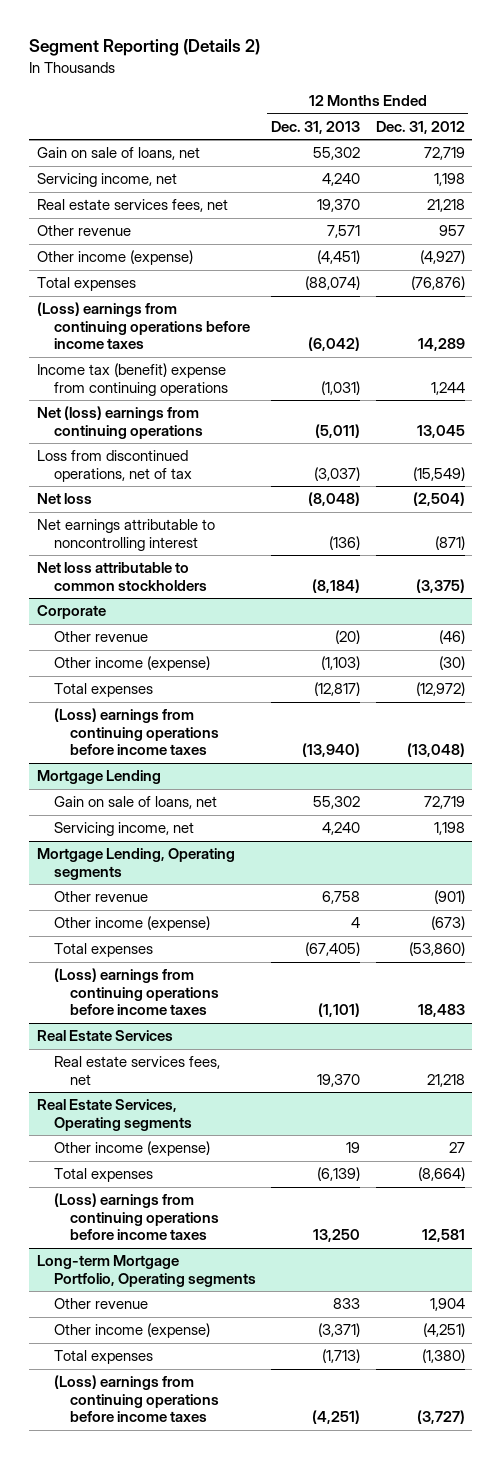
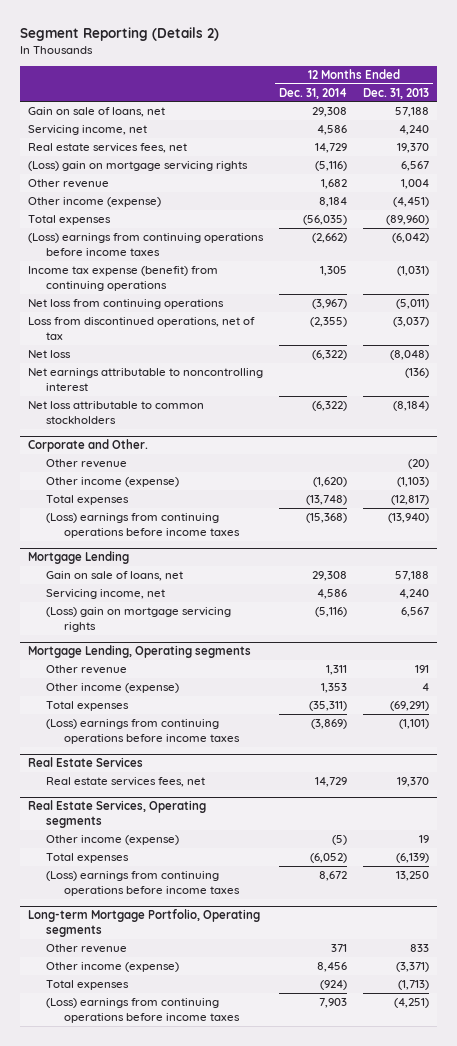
- | 12 Months Ended Dec. 31, 2013 | 12 Months Ended Dec. 31, 2012
+ | 12 Months Ended Dec. 31, 2014 | 12 Months Ended Dec. 31, 2013
- Gain on sale of loans, net | 55,302 | 72,719
+ Gain on sale of loans, net | 29,308 | 57,188
- Other revenue | 7,571 | 957
+ (Loss) gain on mortgage servicing rights | (5,116) | 6,567
+ Other revenue | 1,682 | 1,004
- Total expenses | (88,074) | (76,876)
+ Total expenses | (56,035) | (89,960)
- Income tax (benefit) expense from continuing operations | (1,031) | 1,244
- Net (loss) earnings from continuing operations | (5,011) | 13,045
+ Income tax expense (benefit) from continuing operations | 1,305 | (1,031)
+ Net loss from continuing operations | (3,967) | (5,011)
- Corporate
+ Corporate and Other.
@ Mortgage Lending
- Gain on sale of loans, net | 55,302 | 72,719
+ Gain on sale of loans, net | 29,308 | 57,188
+ (Loss) gain on mortgage servicing rights | (5,116) | 6,567
@ Mortgage Lending, Operating segments
- Other revenue | 6,758 | (901)
+ Other revenue | 1,311 | 191
- Total expenses | (67,405) | (53,860)
+ Total expenses | (35,311) | (69,291)

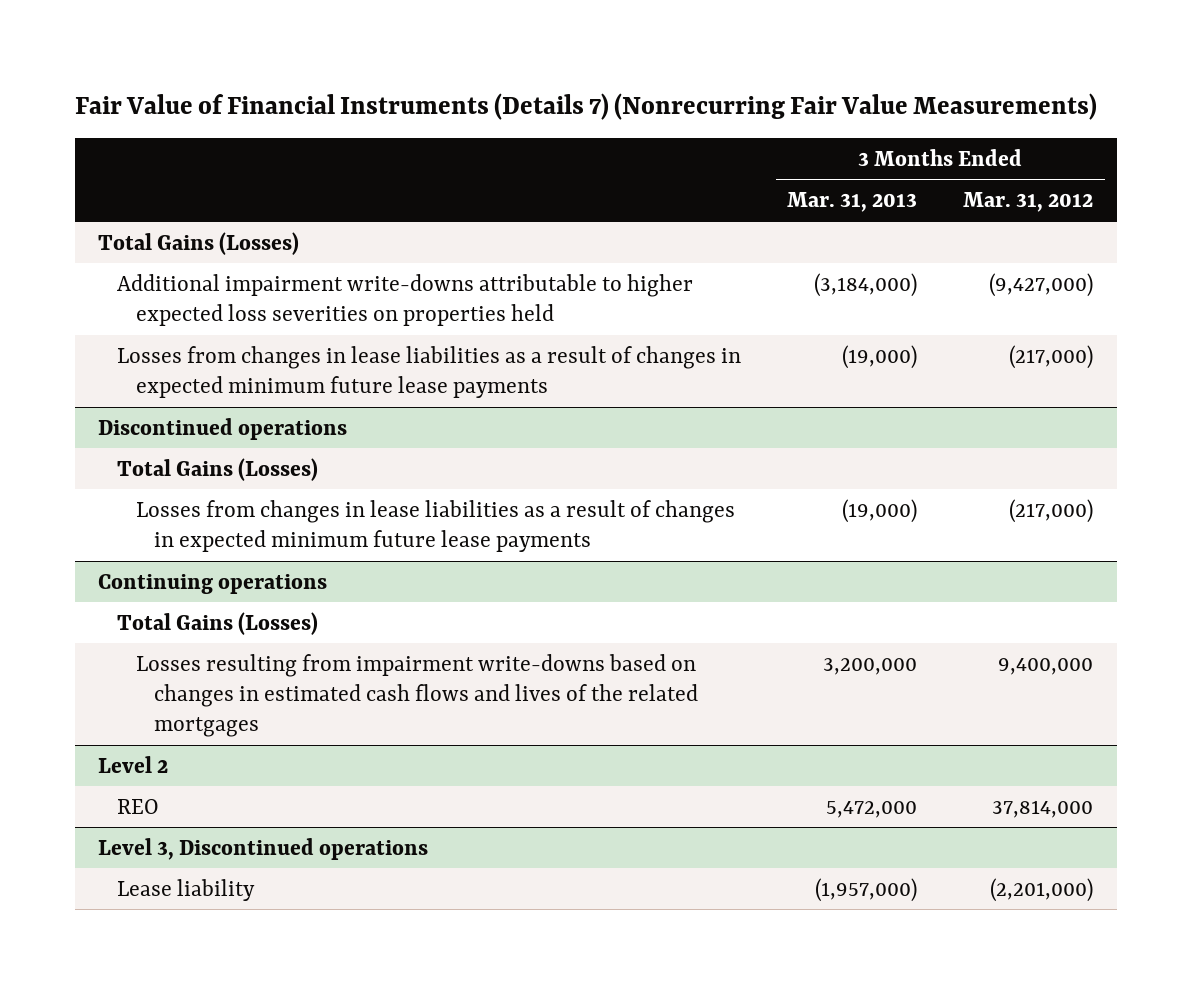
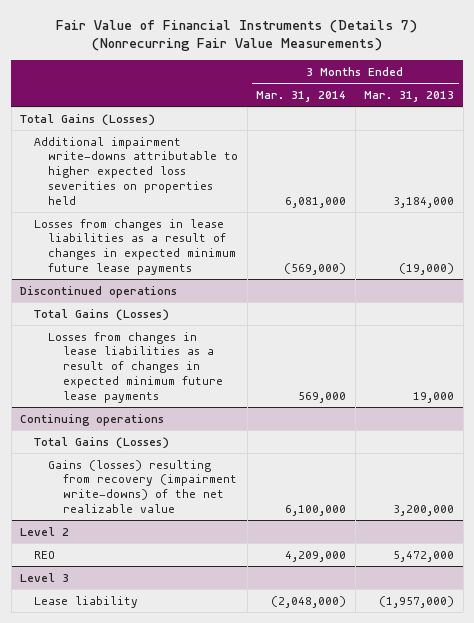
- | 3 Months Ended Mar. 31, 2013 | 3 Months Ended Mar. 31, 2012
+ | 3 Months Ended Mar. 31, 2014 | 3 Months Ended Mar. 31, 2013
- Additional impairment write-downs attributable to higher expected loss severities on properties held | (3,184,000) | (9,427,000)
+ Additional impairment write-downs attributable to higher expected loss severities on properties held | 6,081,000 | 3,184,000
@ Discontinued operations
- Losses from changes in lease liabilities as a result of changes in expected minimum future lease payments | (19,000) | (217,000)
+ Losses from changes in lease liabilities as a result of changes in expected minimum future lease payments | 569,000 | 19,000
@ Continuing operations
- Losses resulting from impairment write-downs based on changes in estimated cash flows and lives of the related mortgages | 3,200,000 | 9,400,000
+ Gains (losses) resulting from recovery (impairment write-downs) of the net realizable value | 6,100,000 | 3,200,000
- Level 3, Discontinued operations
+ Level 3

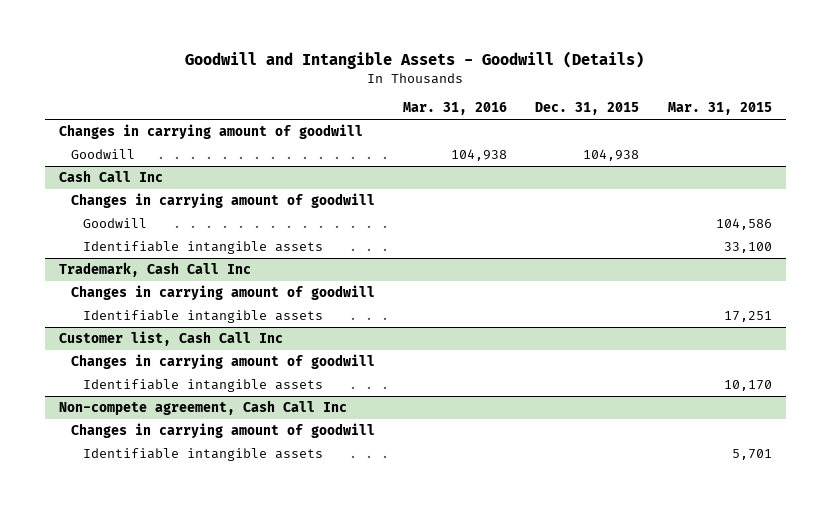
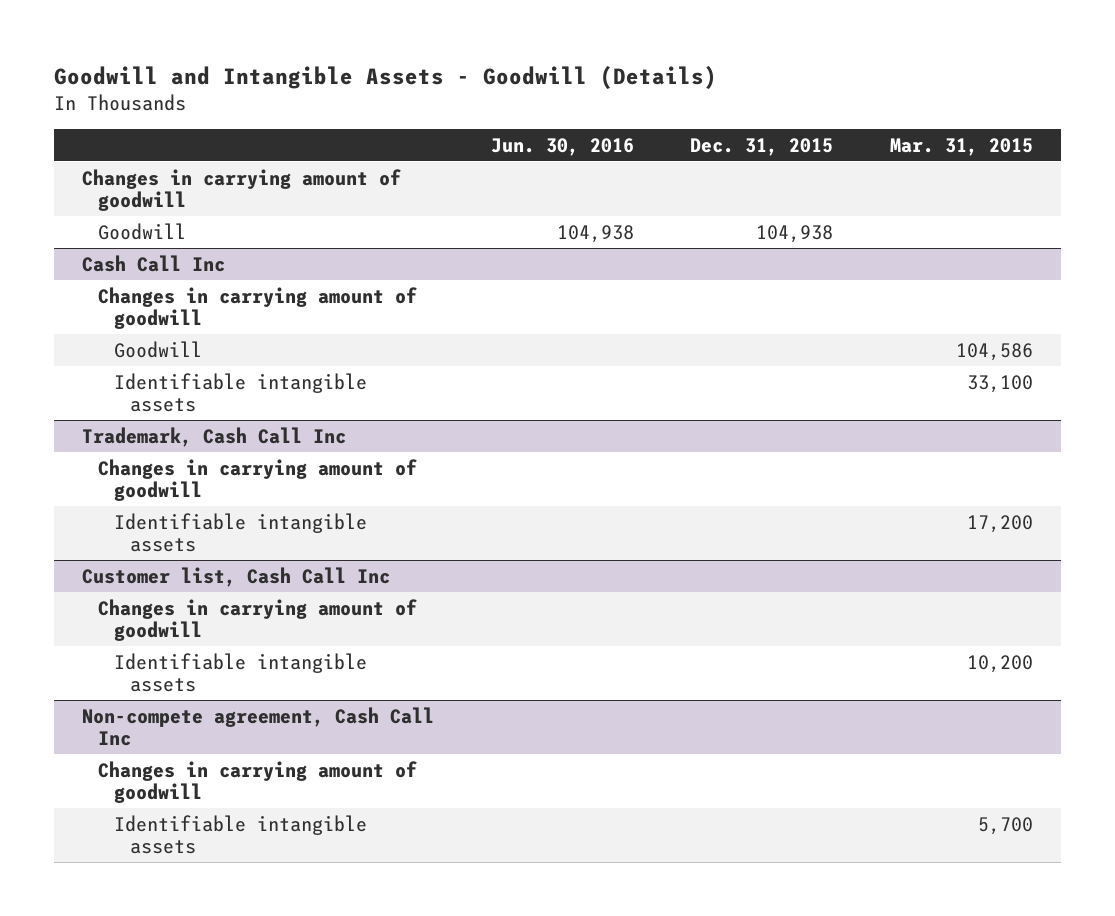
- | Mar. 31, 2016 | Dec. 31, 2015 | Mar. 31, 2015
+ | Jun. 30, 2016 | Dec. 31, 2015 | Mar. 31, 2015
@ Trademark, Cash Call Inc
- Identifiable intangible assets | | | 17,251
+ Identifiable intangible assets | | | 17,200
@ Customer list, Cash Call Inc
- Identifiable intangible assets | | | 10,170
+ Identifiable intangible assets | | | 10,200
@ Non-compete agreement, Cash Call Inc
- Identifiable intangible assets | | | 5,701
+ Identifiable intangible assets | | | 5,700

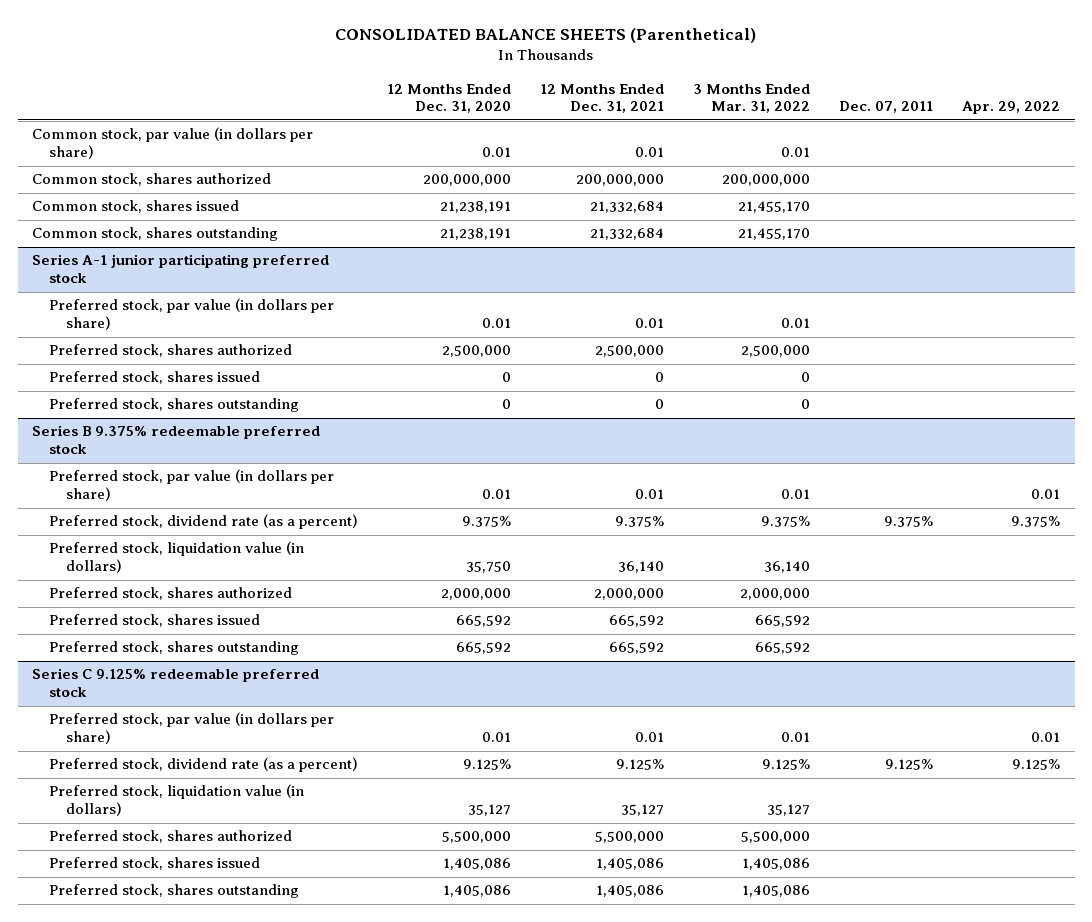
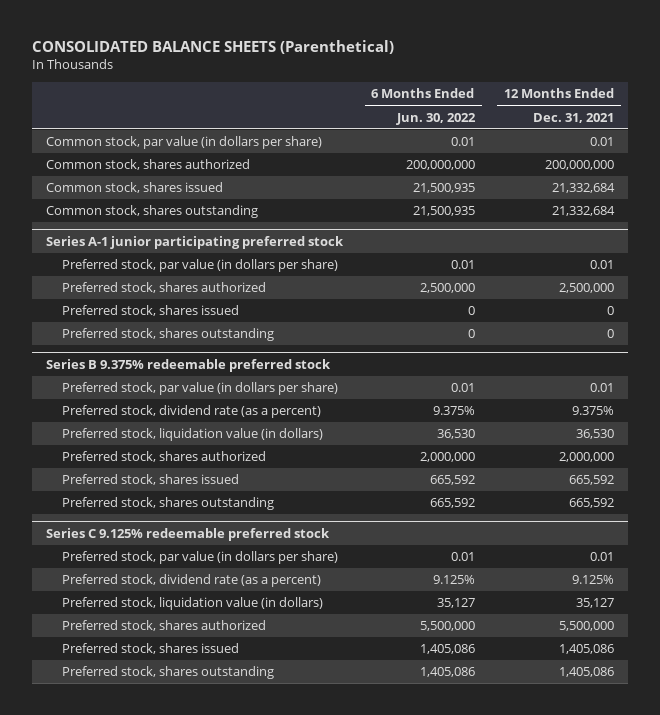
- | 12 Months Ended Dec. 31, 2020 | 12 Months Ended Dec. 31, 2021 | 3 Months Ended Mar. 31, 2022 | Dec. 07, 2011 | Apr. 29, 2022
+ | 6 Months Ended Jun. 30, 2022 | 12 Months Ended Dec. 31, 2021
@ Series B 9.375% redeemable preferred stock
- Preferred stock, liquidation value (in dollars) | 35,750 | 36,140 | 36,140 | |
+ Preferred stock, liquidation value (in dollars) | 36,530 | 36,530

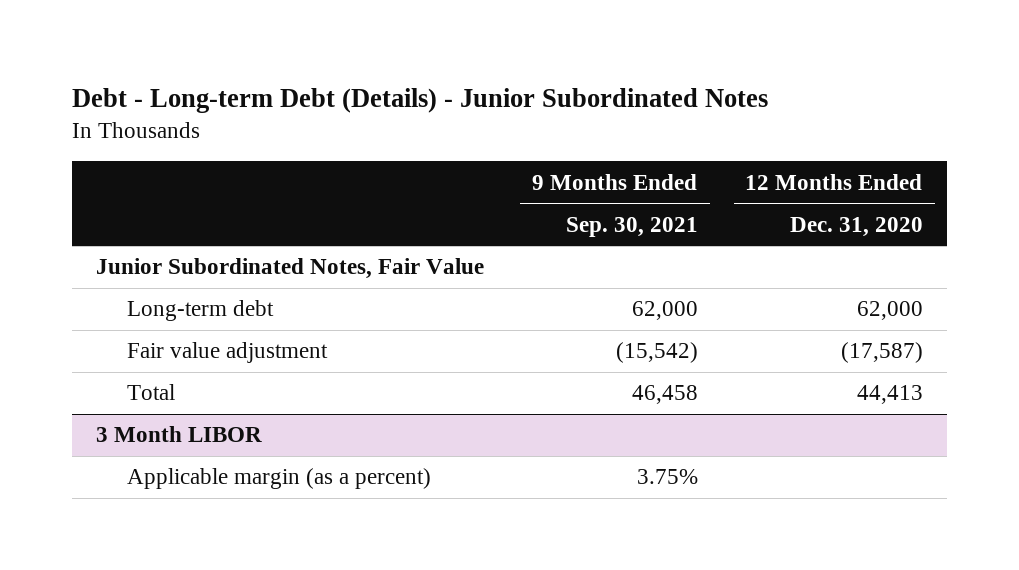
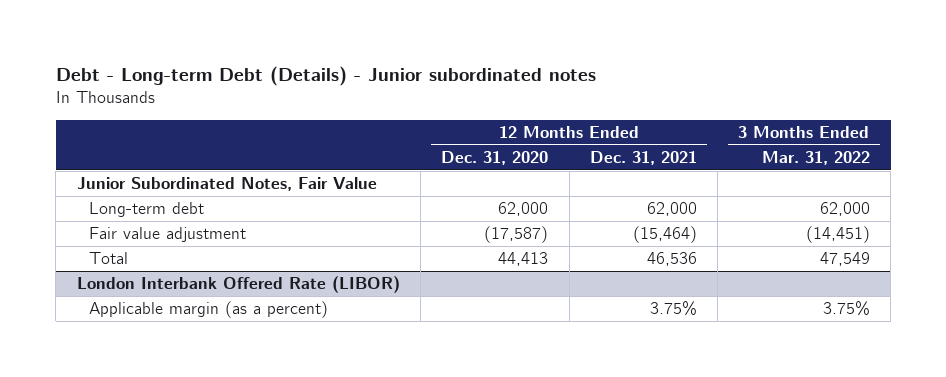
- Debt - Long-term Debt (Details) - Junior Subordinated Notes
+ Debt - Long-term Debt (Details) - Junior subordinated notes
- | 9 Months Ended Sep. 30, 2021 | 12 Months Ended Dec. 31, 2020
+ | 12 Months Ended Dec. 31, 2020 | 12 Months Ended Dec. 31, 2021 | 3 Months Ended Mar. 31, 2022
- 3 Month LIBOR
+ London Interbank Offered Rate (LIBOR)

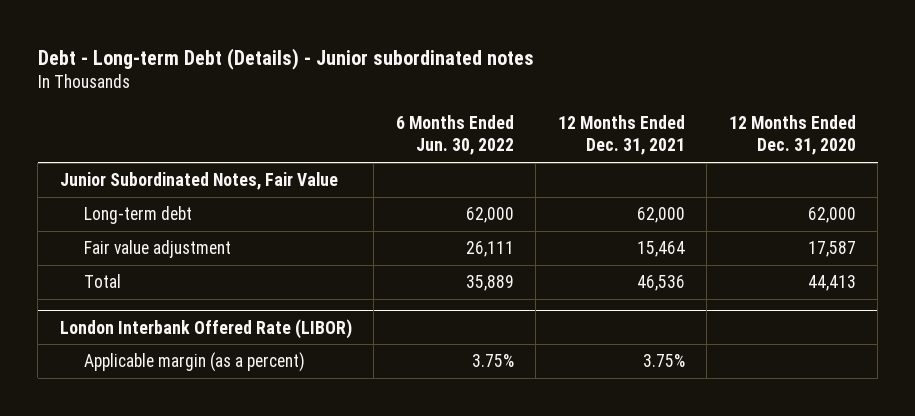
- | 12 Months Ended Dec. 31, 2020 | 12 Months Ended Dec. 31, 2021 | 3 Months Ended Mar. 31, 2022
+ | 6 Months Ended Jun. 30, 2022 | 12 Months Ended Dec. 31, 2021 | 12 Months Ended Dec. 31, 2020
- Fair value adjustment | (17,587) | (15,464) | (14,451)
+ Fair value adjustment | 26,111 | 15,464 | 17,587

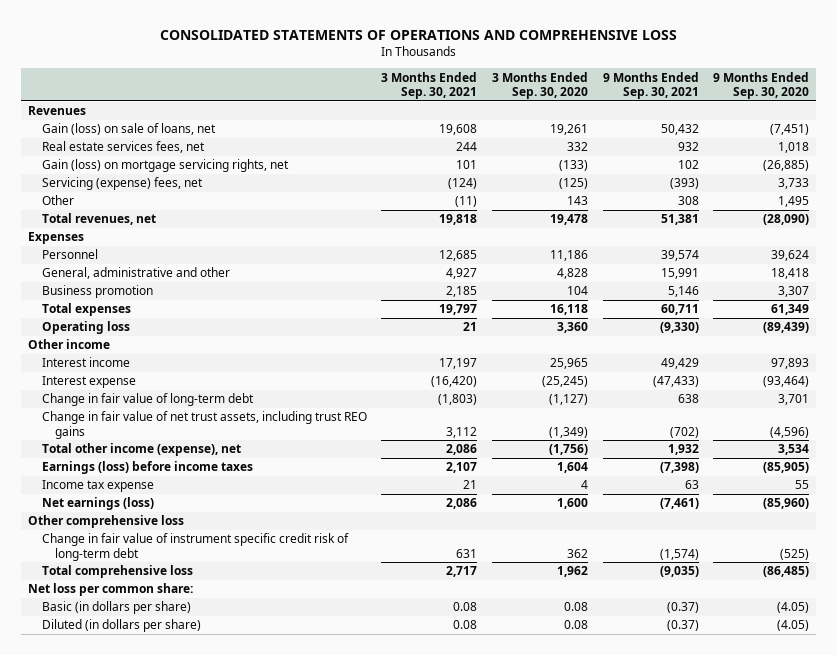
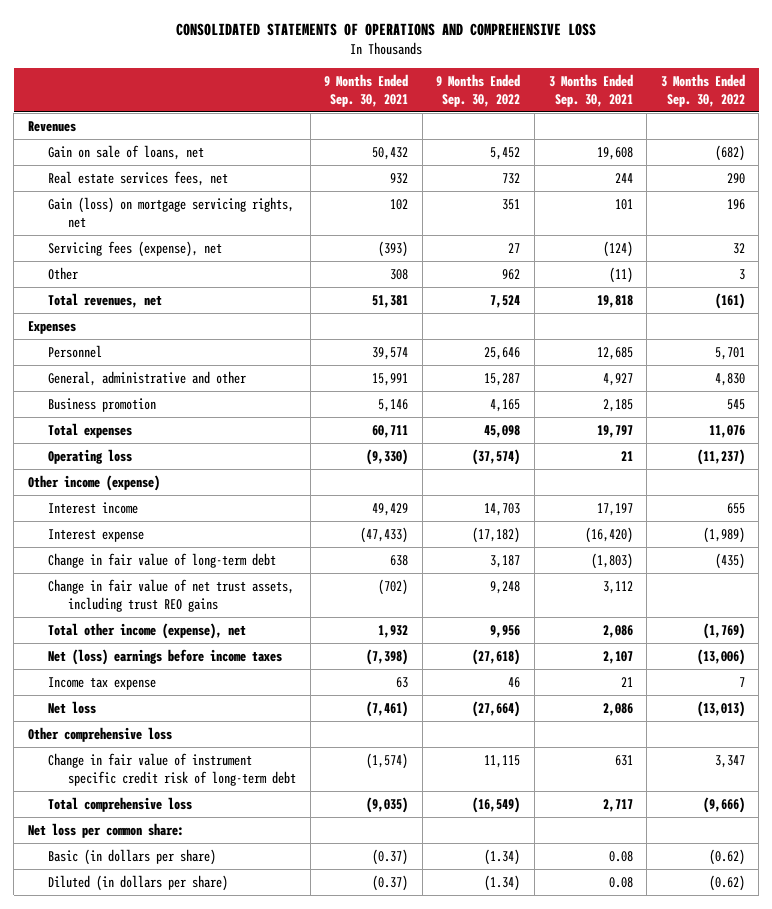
- | 3 Months Ended Sep. 30, 2021 | 3 Months Ended Sep. 30, 2020 | 9 Months Ended Sep. 30, 2021 | 9 Months Ended Sep. 30, 2020
+ | 9 Months Ended Sep. 30, 2021 | 9 Months Ended Sep. 30, 2022 | 3 Months Ended Sep. 30, 2021 | 3 Months Ended Sep. 30, 2022
- Gain (loss) on sale of loans, net | 19,608 | 19,261 | 50,432 | (7,451)
+ Gain on sale of loans, net | 50,432 | 5,452 | 19,608 | (682)
- Servicing (expense) fees, net | (124) | (125) | (393) | 3,733
+ Servicing fees (expense), net | (393) | 27 | (124) | 32
- Other income
+ Other income (expense)
- Earnings (loss) before income taxes | 2,107 | 1,604 | (7,398) | (85,905)
+ Net (loss) earnings before income taxes | (7,398) | (27,618) | 2,107 | (13,006)
- Net earnings (loss) | 2,086 | 1,600 | (7,461) | (85,960)
+ Net loss | (7,461) | (27,664) | 2,086 | (13,013)

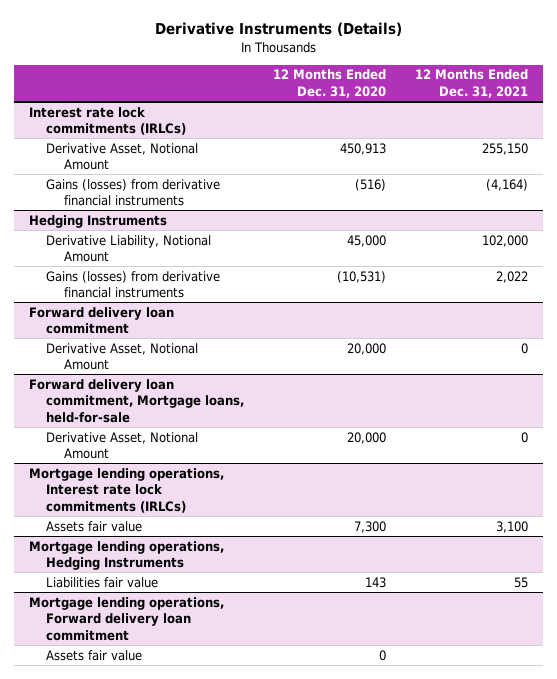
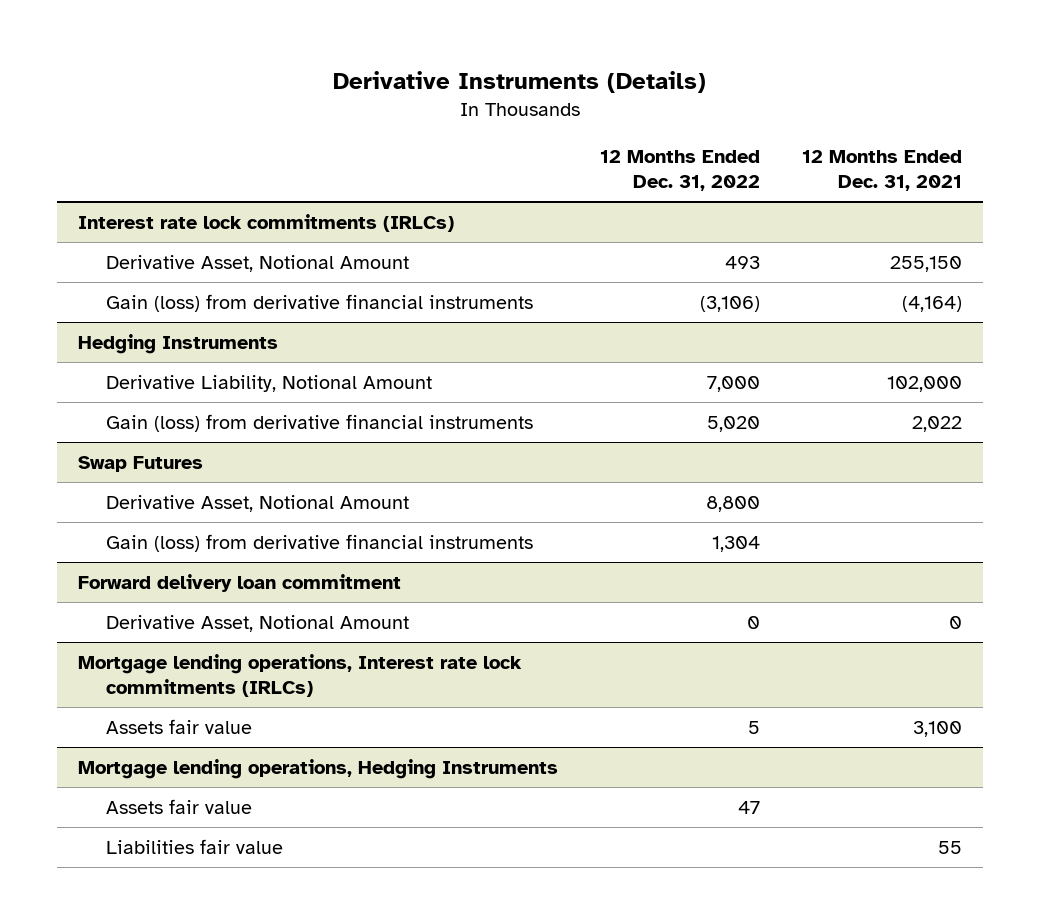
- | 12 Months Ended Dec. 31, 2020 | 12 Months Ended Dec. 31, 2021
+ | 12 Months Ended Dec. 31, 2022 | 12 Months Ended Dec. 31, 2021
@ Interest rate lock commitments (IRLCs)
- Gains (losses) from derivative financial instruments | (516) | (4,164)
+ Gain (loss) from derivative financial instruments | (3,106) | (4,164)
@ Hedging Instruments
- Gains (losses) from derivative financial instruments | (10,531) | 2,022
+ Gain (loss) from derivative financial instruments | 5,020 | 2,022
+ Swap Futures
+ Derivative Asset, Notional Amount | 8,800 |
+ Gain (loss) from derivative financial instruments | 1,304 |
- Forward delivery loan commitment, Mortgage loans, held-for-sale
- Derivative Asset, Notional Amount | 20,000 | 0
- Mortgage lending operations, Forward delivery loan commitment
@ Mortgage lending operations, Hedging Instruments
moved down: Liabilities fair value | | 55

